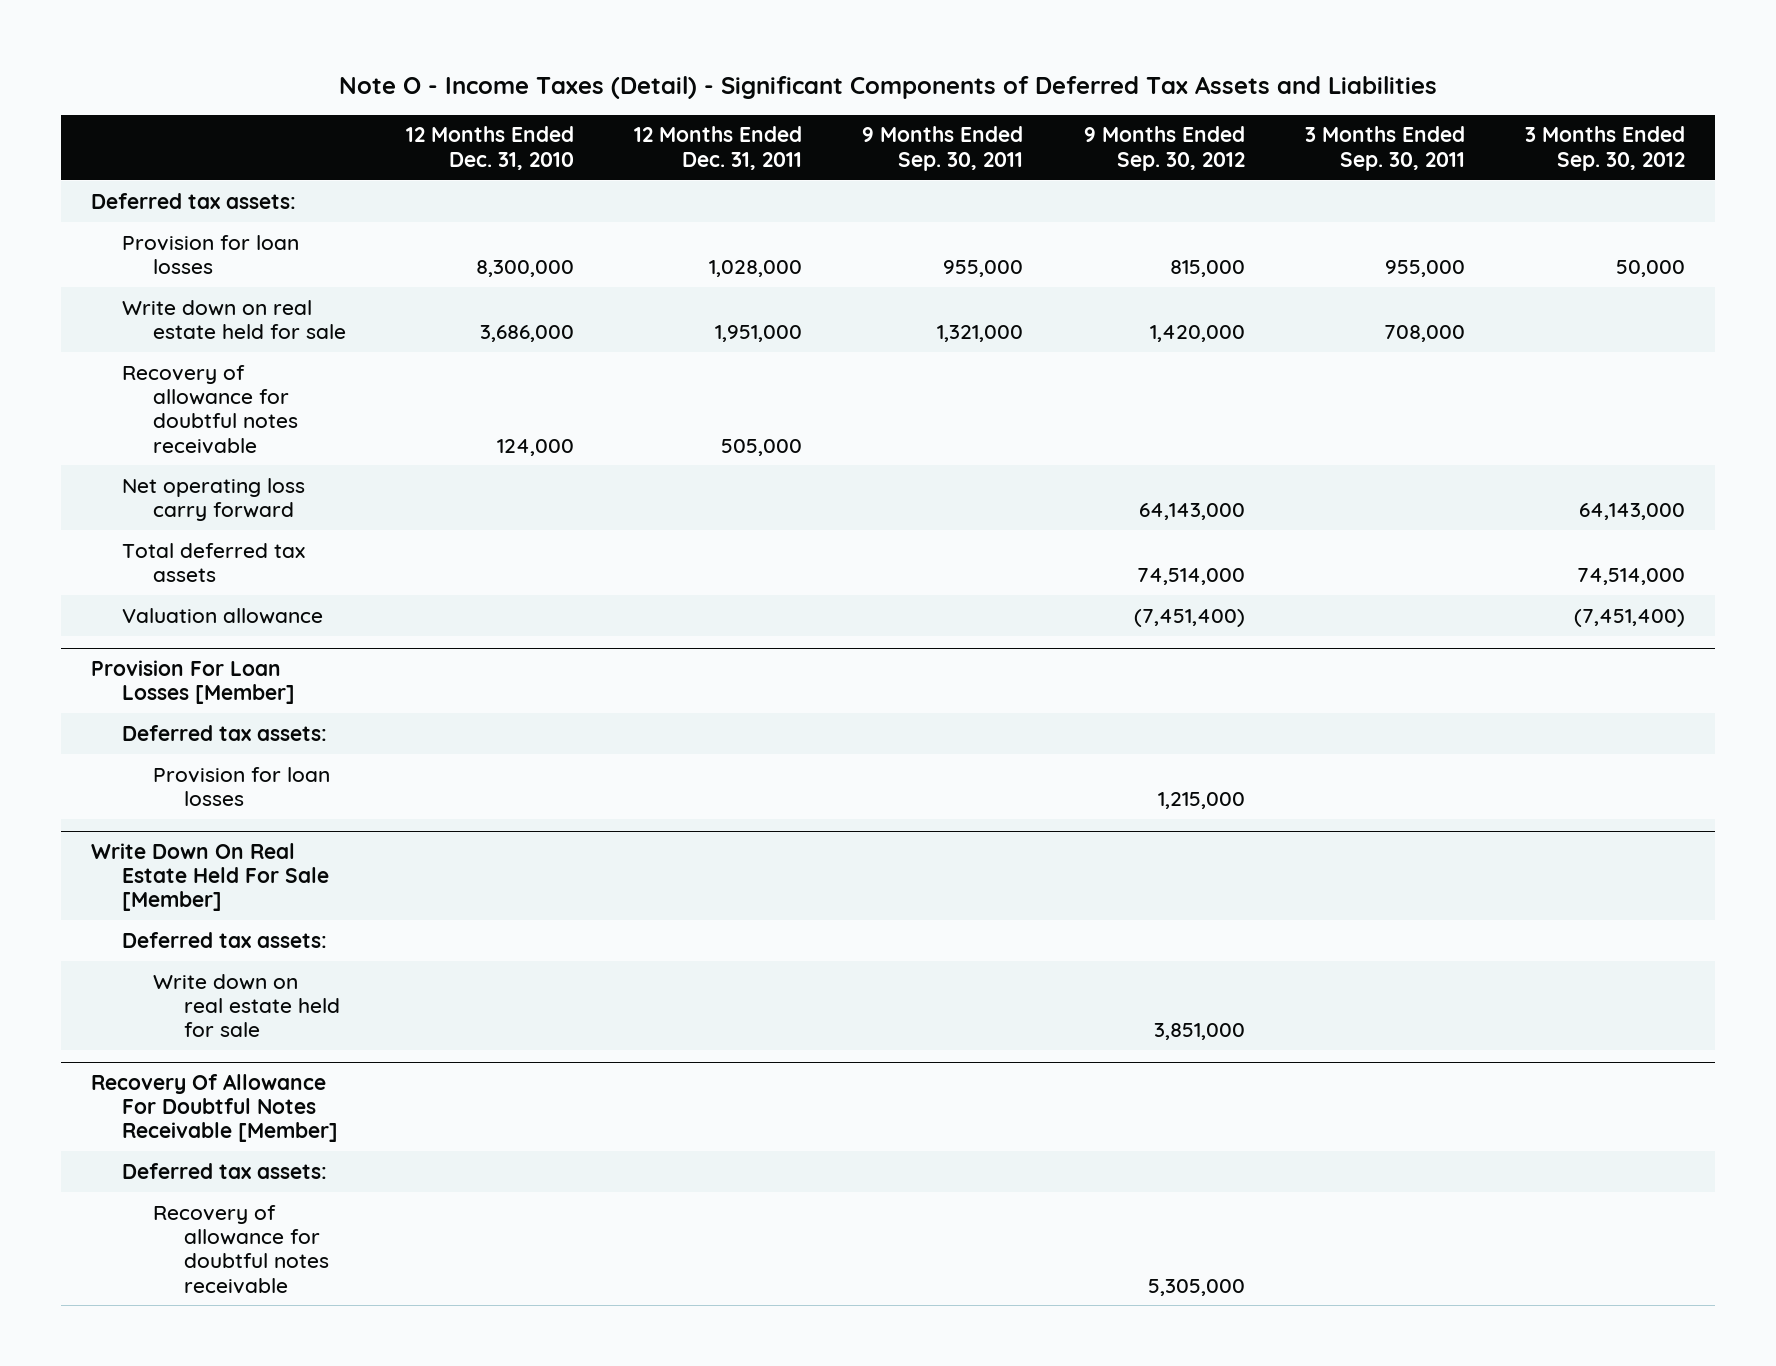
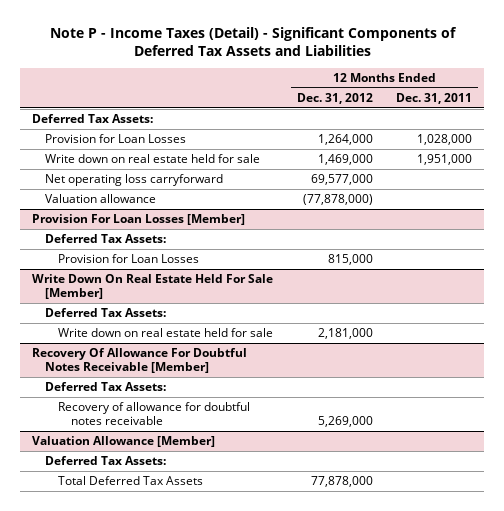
- Note O - Income Taxes (Detail) - Significant Components of Deferred Tax Assets and Liabilities
+ Note P - Income Taxes (Detail) - Significant Components of Deferred Tax Assets and Liabilities
- | 12 Months Ended Dec. 31, 2010 | 12 Months Ended Dec. 31, 2011 | 9 Months Ended Sep. 30, 2011 | 9 Months Ended Sep. 30, 2012 | 3 Months Ended Sep. 30, 2011 | 3 Months Ended Sep. 30, 2012
+ | 12 Months Ended Dec. 31, 2012 | 12 Months Ended Dec. 31, 2011
- Deferred tax assets:
- Provision for loan losses | 8,300,000 | 1,028,000 | 955,000 | 815,000 | 955,000 | 50,000
+ Deferred Tax Assets:
+ Provision for Loan Losses | 1,264,000 | 1,028,000
- Recovery of allowance for doubtful notes receivable | 124,000 | 505,000 | | | |
- Net operating loss carry forward | | | | 64,143,000 | | 64,143,000
- Total deferred tax assets | | | | 74,514,000 | | 74,514,000
+ Net operating loss carryforward | 69,577,000 |
@ Provision For Loan Losses [Member]
- Deferred tax assets:
- Provision for loan losses | | | | 1,215,000 | |
+ Deferred Tax Assets:
+ Provision for Loan Losses | 815,000 |
@ Write Down On Real Estate Held For Sale [Member]
- Deferred tax assets:
+ Deferred Tax Assets:
@ Recovery Of Allowance For Doubtful Notes Receivable [Member]
- Deferred tax assets:
+ Deferred Tax Assets:
+ Valuation Allowance [Member]
+ Deferred Tax Assets:
+ Total Deferred Tax Assets | 77,878,000 |

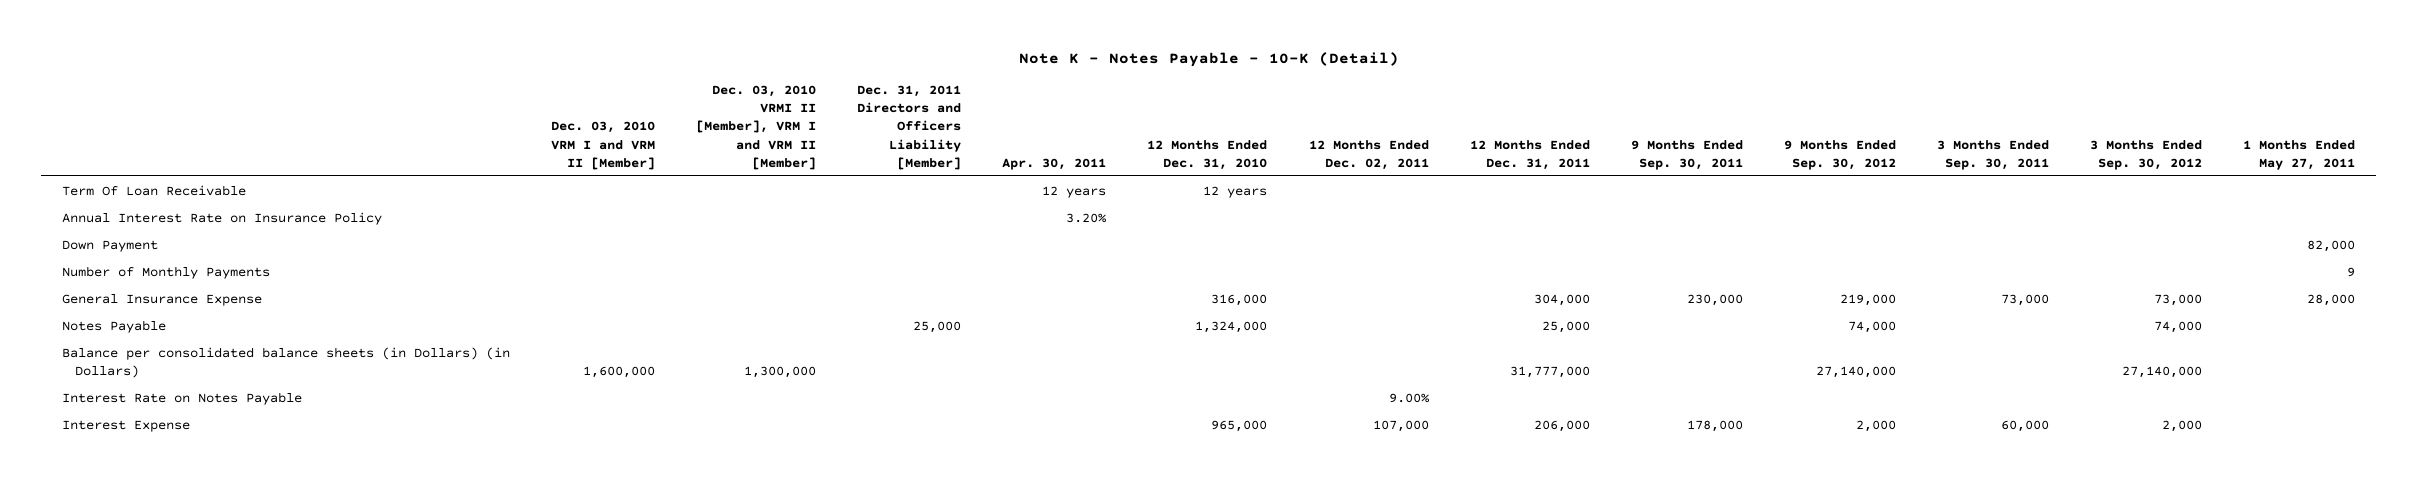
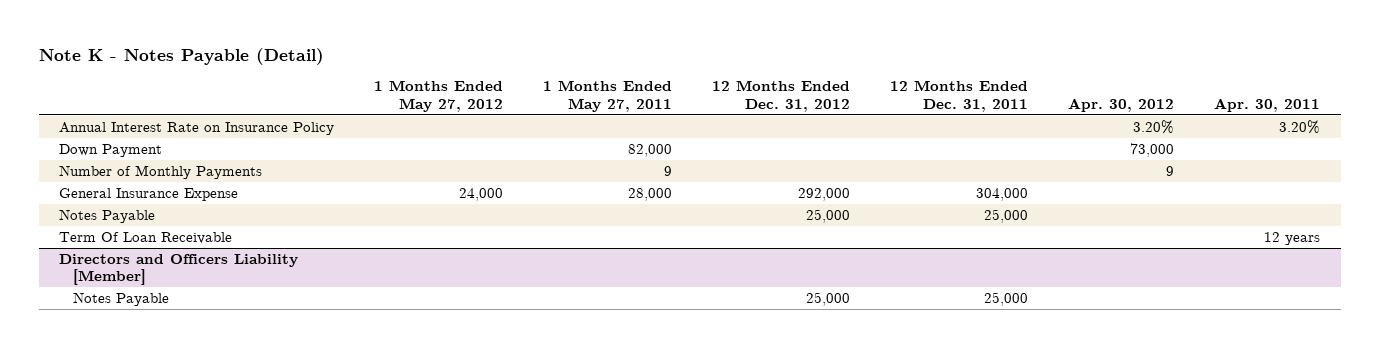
- Note K - Notes Payable - 10-K (Detail)
+ Note K - Notes Payable (Detail)
- | Dec. 03, 2010 VRM I and VRM II [Member] | Dec. 03, 2010 VRMI II [Member], VRM I and VRM II [Member] | Dec. 31, 2011 Directors and Officers Liability [Member] | Apr. 30, 2011 | 12 Months Ended Dec. 31, 2010 | 12 Months Ended Dec. 02, 2011 | 12 Months Ended Dec. 31, 2011 | 9 Months Ended Sep. 30, 2011 | 9 Months Ended Sep. 30, 2012 | 3 Months Ended Sep. 30, 2011 | 3 Months Ended Sep. 30, 2012 | 1 Months Ended May 27, 2011
+ | 1 Months Ended May 27, 2012 | 1 Months Ended May 27, 2011 | 12 Months Ended Dec. 31, 2012 | 12 Months Ended Dec. 31, 2011 | Apr. 30, 2012 | Apr. 30, 2011
- Balance per consolidated balance sheets (in Dollars) (in Dollars) | 1,600,000 | 1,300,000 | | | | | 31,777,000 | | 27,140,000 | | 27,140,000 |
- Interest Rate on Notes Payable | | | | | | 9.00% | | | | | |
- Interest Expense | | | | | 965,000 | 107,000 | 206,000 | 178,000 | 2,000 | 60,000 | 2,000 |
moved down: Term Of Loan Receivable | | | | | | 12 years
+ Directors and Officers Liability [Member]
+ Notes Payable | | | 25,000 | 25,000 | |

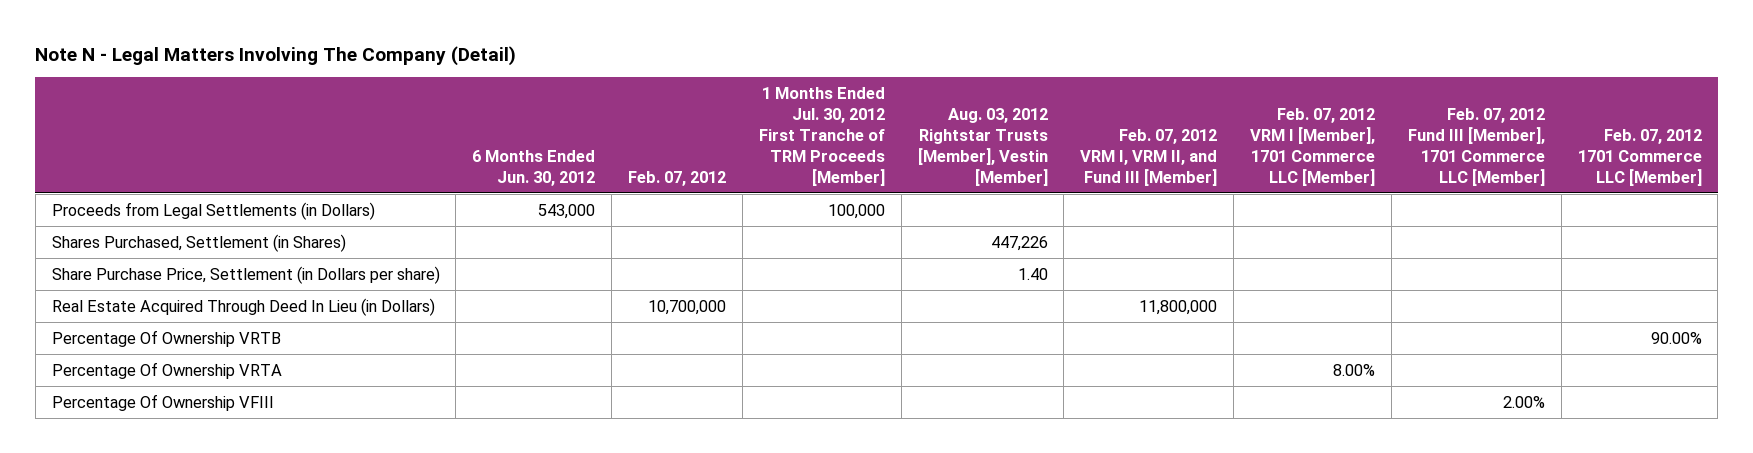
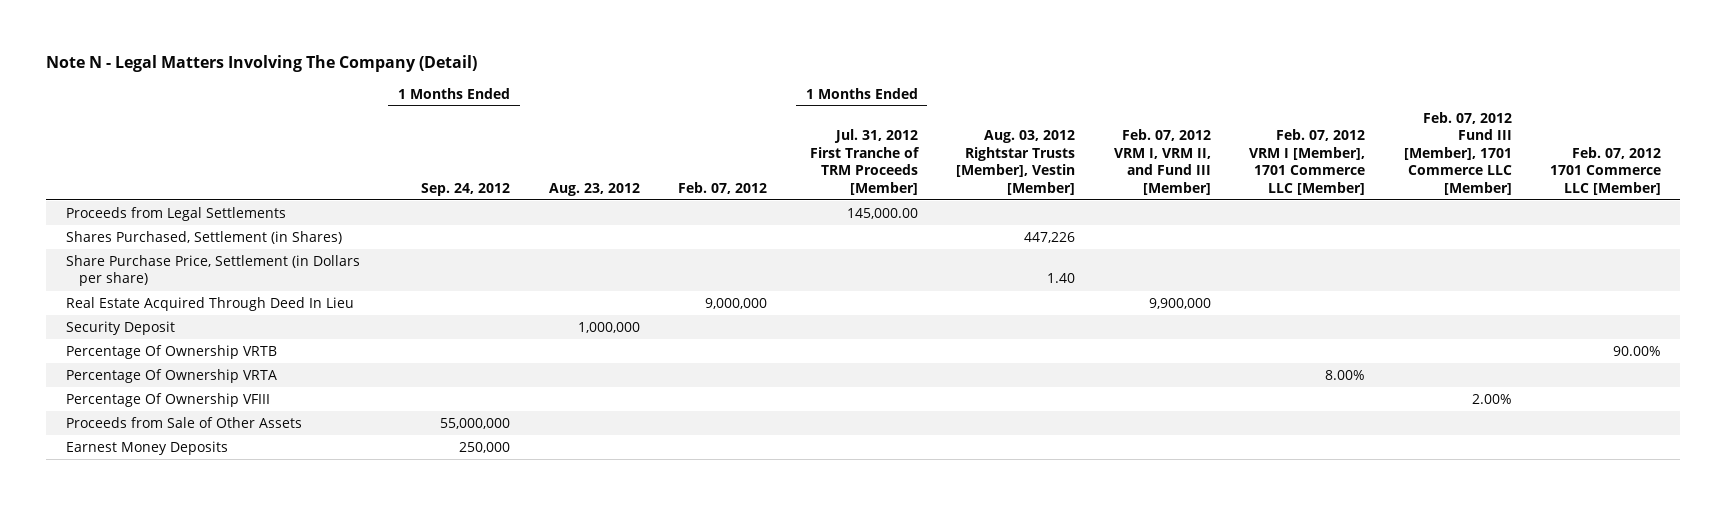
- | 6 Months Ended Jun. 30, 2012 | Feb. 07, 2012 | 1 Months Ended Jul. 30, 2012 First Tranche of TRM Proceeds [Member] | Aug. 03, 2012 Rightstar Trusts [Member], Vestin [Member] | Feb. 07, 2012 VRM I, VRM II, and Fund III [Member] | Feb. 07, 2012 VRM I [Member], 1701 Commerce LLC [Member] | Feb. 07, 2012 Fund III [Member], 1701 Commerce LLC [Member] | Feb. 07, 2012 1701 Commerce LLC [Member]
+ | 1 Months Ended Sep. 24, 2012 | Aug. 23, 2012 | Feb. 07, 2012 | 1 Months Ended Jul. 31, 2012 First Tranche of TRM Proceeds [Member] | Aug. 03, 2012 Rightstar Trusts [Member], Vestin [Member] | Feb. 07, 2012 VRM I, VRM II, and Fund III [Member] | Feb. 07, 2012 VRM I [Member], 1701 Commerce LLC [Member] | Feb. 07, 2012 Fund III [Member], 1701 Commerce LLC [Member] | Feb. 07, 2012 1701 Commerce LLC [Member]
- Proceeds from Legal Settlements (in Dollars) | 543,000 | | 100,000 | | | | |
+ Proceeds from Legal Settlements | | | | 145,000.00 | | | | |
- Real Estate Acquired Through Deed In Lieu (in Dollars) | | 10,700,000 | | | 11,800,000 | | |
+ Real Estate Acquired Through Deed In Lieu | | | 9,000,000 | | | 9,900,000 | | |
+ Security Deposit | | 1,000,000 | | | | | | |
+ Proceeds from Sale of Other Assets | 55,000,000 | | | | | | | |
+ Earnest Money Deposits | 250,000 | | | | | | | |

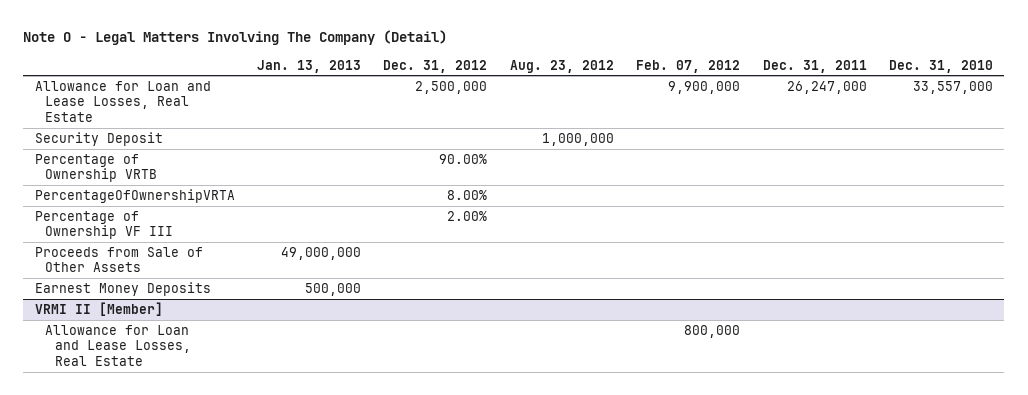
- Note N - Legal Matters Involving The Company (Detail)
+ Note O - Legal Matters Involving The Company (Detail)
- | 1 Months Ended Sep. 24, 2012 | Aug. 23, 2012 | Feb. 07, 2012 | 1 Months Ended Jul. 31, 2012 First Tranche of TRM Proceeds [Member] | Aug. 03, 2012 Rightstar Trusts [Member], Vestin [Member] | Feb. 07, 2012 VRM I, VRM II, and Fund III [Member] | Feb. 07, 2012 VRM I [Member], 1701 Commerce LLC [Member] | Feb. 07, 2012 Fund III [Member], 1701 Commerce LLC [Member] | Feb. 07, 2012 1701 Commerce LLC [Member]
+ | Jan. 13, 2013 | Dec. 31, 2012 | Aug. 23, 2012 | Feb. 07, 2012 | Dec. 31, 2011 | Dec. 31, 2010
- Proceeds from Legal Settlements | | | | 145,000.00 | | | | |
- Shares Purchased, Settlement (in Shares) | | | | | 447,226 | | | |
- Share Purchase Price, Settlement (in Dollars per share) | | | | | 1.40 | | | |
- Real Estate Acquired Through Deed In Lieu | | | 9,000,000 | | | 9,900,000 | | |
+ Allowance for Loan and Lease Losses, Real Estate | | 2,500,000 | | 9,900,000 | 26,247,000 | 33,557,000
- Percentage Of Ownership VRTB | | | | | | | | | 90.00%
- Percentage Of Ownership VRTA | | | | | | | 8.00% | |
- Percentage Of Ownership VFIII | | | | | | | | 2.00% |
+ Percentage of Ownership VRTB | | 90.00% | | | |
+ PercentageOfOwnershipVRTA | | 8.00% | | | |
+ Percentage of Ownership VF III | | 2.00% | | | |
+ VRMI II [Member]
+ Allowance for Loan and Lease Losses, Real Estate | | | | 800,000 | |

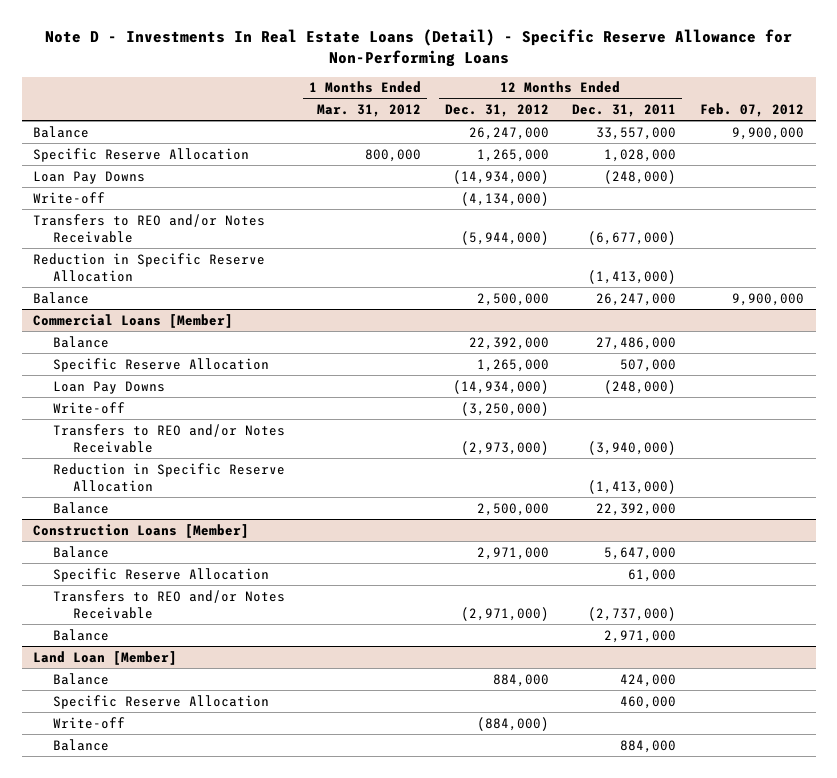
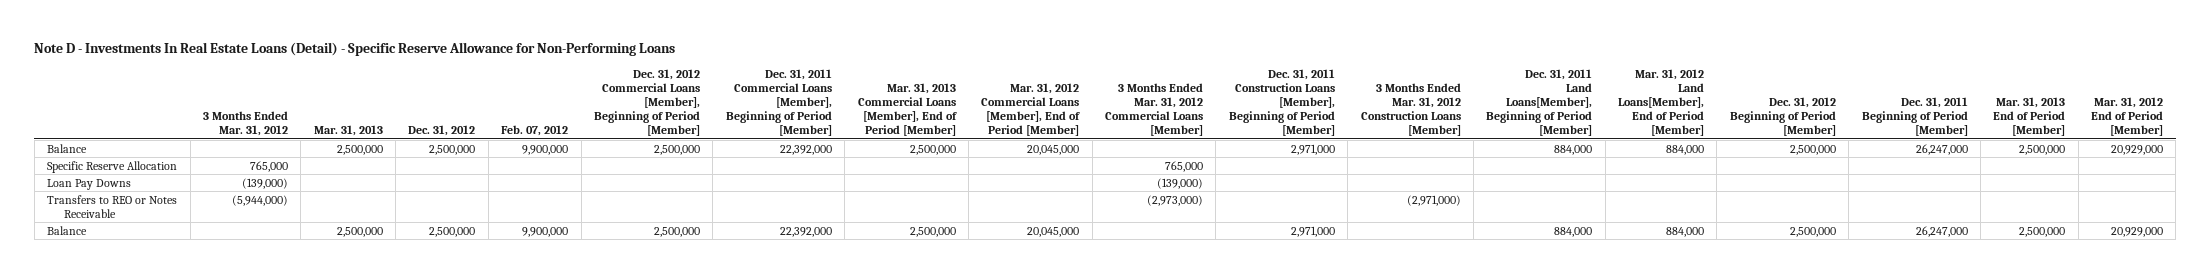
- | 1 Months Ended Mar. 31, 2012 | 12 Months Ended Dec. 31, 2012 | 12 Months Ended Dec. 31, 2011 | Feb. 07, 2012
+ | 3 Months Ended Mar. 31, 2012 | Mar. 31, 2013 | Dec. 31, 2012 | Feb. 07, 2012 | Dec. 31, 2012 Commercial Loans [Member], Beginning of Period [Member] | Dec. 31, 2011 Commercial Loans [Member], Beginning of Period [Member] | Mar. 31, 2013 Commercial Loans [Member], End of Period [Member] | Mar. 31, 2012 Commercial Loans [Member], End of Period [Member] | 3 Months Ended Mar. 31, 2012 Commercial Loans [Member] | Dec. 31, 2011 Construction Loans [Member], Beginning of Period [Member] | 3 Months Ended Mar. 31, 2012 Construction Loans [Member] | Dec. 31, 2011 Land Loans[Member], Beginning of Period [Member] | Mar. 31, 2012 Land Loans[Member], End of Period [Member] | Dec. 31, 2012 Beginning of Period [Member] | Dec. 31, 2011 Beginning of Period [Member] | Mar. 31, 2013 End of Period [Member] | Mar. 31, 2012 End of Period [Member]
- Write-off | | (4,134,000) | |
- Transfers to REO and/or Notes Receivable | | (5,944,000) | (6,677,000) |
- Reduction in Specific Reserve Allocation | | | (1,413,000) |
+ Transfers to REO or Notes Receivable | (5,944,000) | | | | | | | | (2,973,000) | | (2,971,000) | | | | | |
- Commercial Loans [Member]
- Balance | | 22,392,000 | 27,486,000 |
- Specific Reserve Allocation | | 1,265,000 | 507,000 |
- Loan Pay Downs | | (14,934,000) | (248,000) |
- Write-off | | (3,250,000) | |
- Transfers to REO and/or Notes Receivable | | (2,973,000) | (3,940,000) |
- Reduction in Specific Reserve Allocation | | | (1,413,000) |
- Balance | | 2,500,000 | 22,392,000 |
- Construction Loans [Member]
- Balance | | 2,971,000 | 5,647,000 |
- Specific Reserve Allocation | | | 61,000 |
- Transfers to REO and/or Notes Receivable | | (2,971,000) | (2,737,000) |
- Balance | | | 2,971,000 |
- Land Loan [Member]
- Balance | | 884,000 | 424,000 |
- Specific Reserve Allocation | | | 460,000 |
- Write-off | | (884,000) | |
- Balance | | | 884,000 |

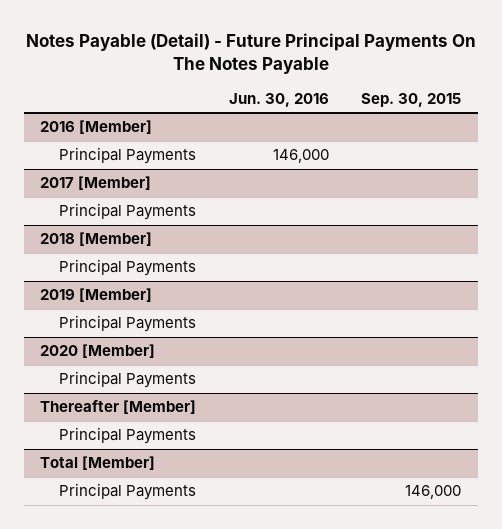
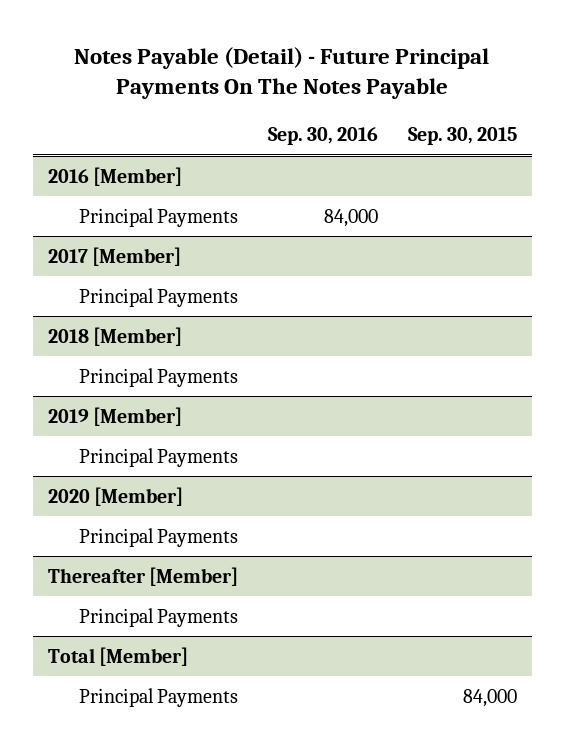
- | Jun. 30, 2016 | Sep. 30, 2015
+ | Sep. 30, 2016 | Sep. 30, 2015
@ Total [Member]
- Principal Payments | | 146,000
+ Principal Payments | | 84,000

